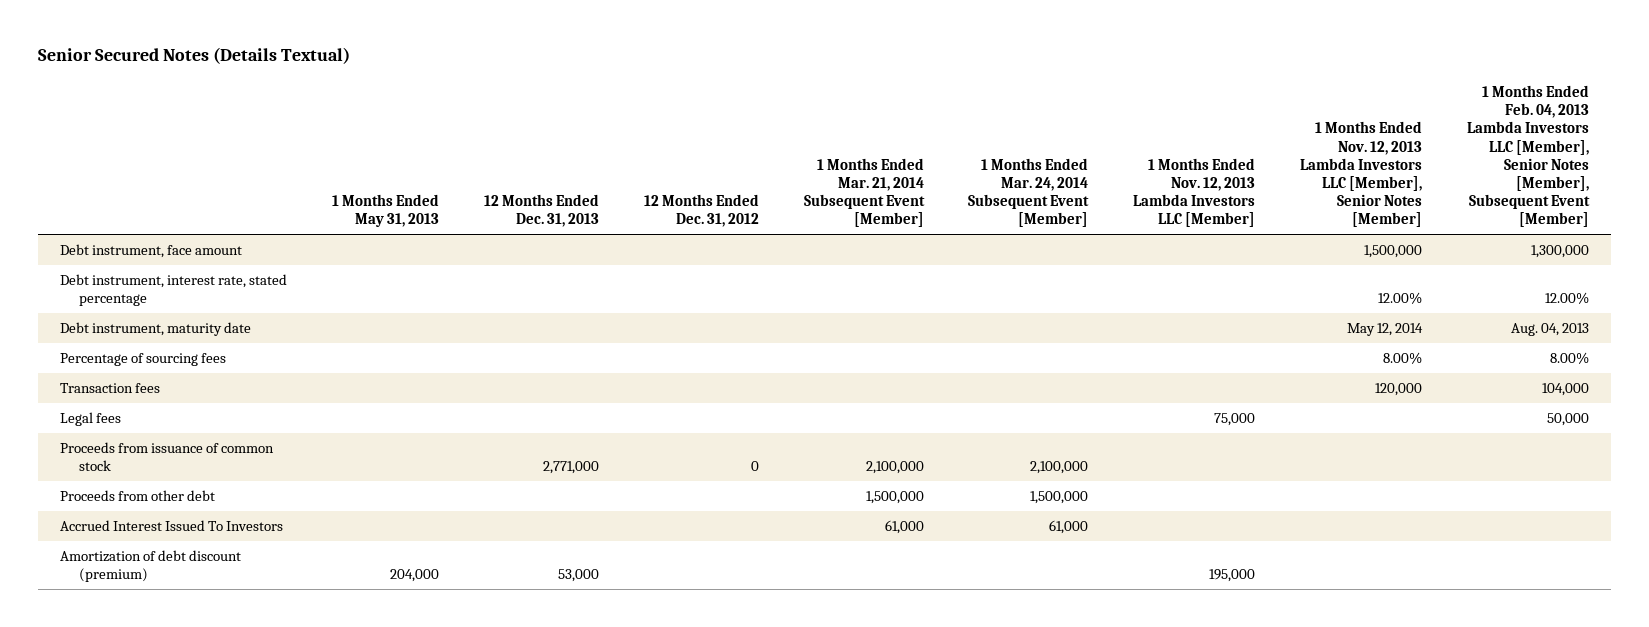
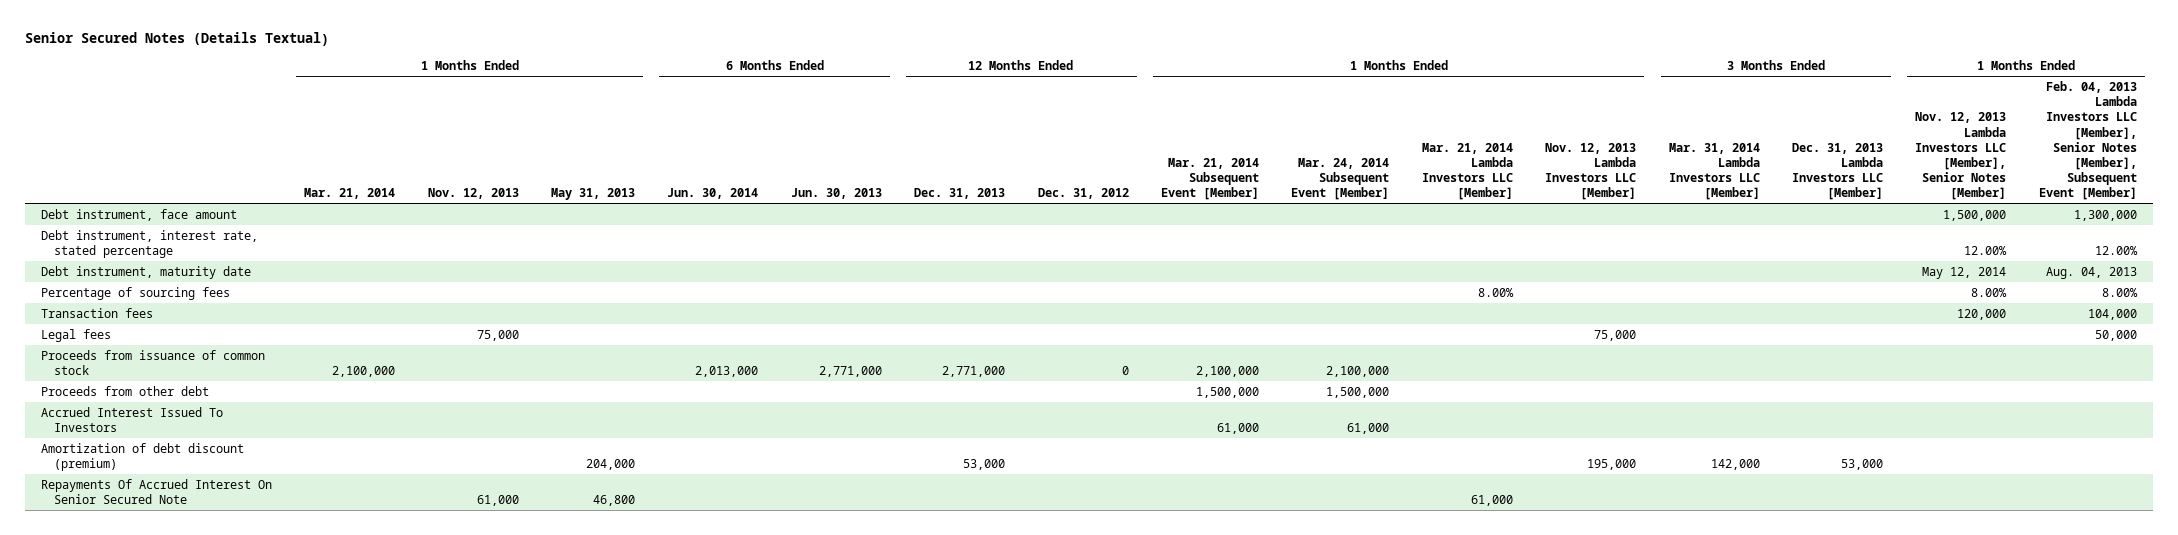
- | 1 Months Ended May 31, 2013 | 12 Months Ended Dec. 31, 2013 | 12 Months Ended Dec. 31, 2012 | 1 Months Ended Mar. 21, 2014 Subsequent Event [Member] | 1 Months Ended Mar. 24, 2014 Subsequent Event [Member] | 1 Months Ended Nov. 12, 2013 Lambda Investors LLC [Member] | 1 Months Ended Nov. 12, 2013 Lambda Investors LLC [Member], Senior Notes [Member] | 1 Months Ended Feb. 04, 2013 Lambda Investors LLC [Member], Senior Notes [Member], Subsequent Event [Member]
+ | 1 Months Ended Mar. 21, 2014 | 1 Months Ended Nov. 12, 2013 | 1 Months Ended May 31, 2013 | 6 Months Ended Jun. 30, 2014 | 6 Months Ended Jun. 30, 2013 | 12 Months Ended Dec. 31, 2013 | 12 Months Ended Dec. 31, 2012 | 1 Months Ended Mar. 21, 2014 Subsequent Event [Member] | 1 Months Ended Mar. 24, 2014 Subsequent Event [Member] | 1 Months Ended Mar. 21, 2014 Lambda Investors LLC [Member] | 1 Months Ended Nov. 12, 2013 Lambda Investors LLC [Member] | 3 Months Ended Mar. 31, 2014 Lambda Investors LLC [Member] | 3 Months Ended Dec. 31, 2013 Lambda Investors LLC [Member] | 1 Months Ended Nov. 12, 2013 Lambda Investors LLC [Member], Senior Notes [Member] | 1 Months Ended Feb. 04, 2013 Lambda Investors LLC [Member], Senior Notes [Member], Subsequent Event [Member]
+ Repayments Of Accrued Interest On Senior Secured Note | | 61,000 | 46,800 | | | | | | | 61,000 | | | | |

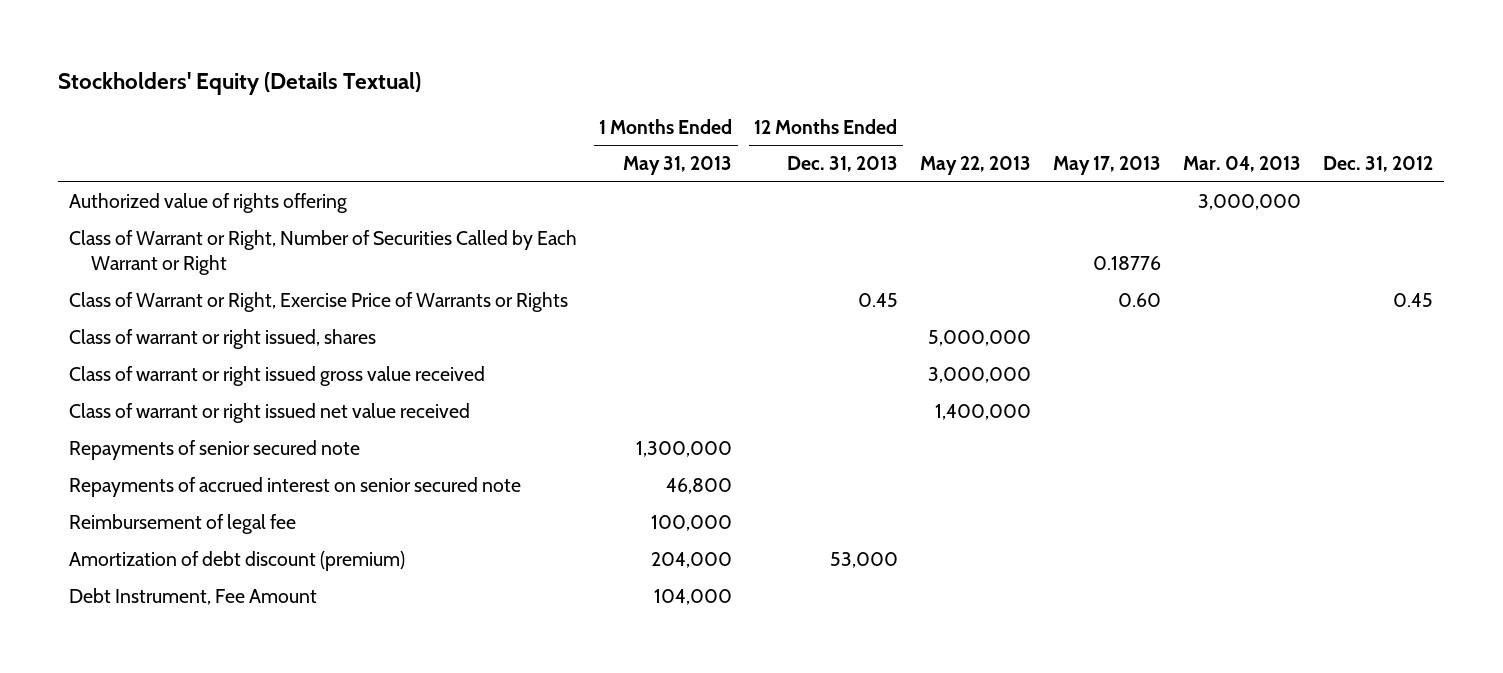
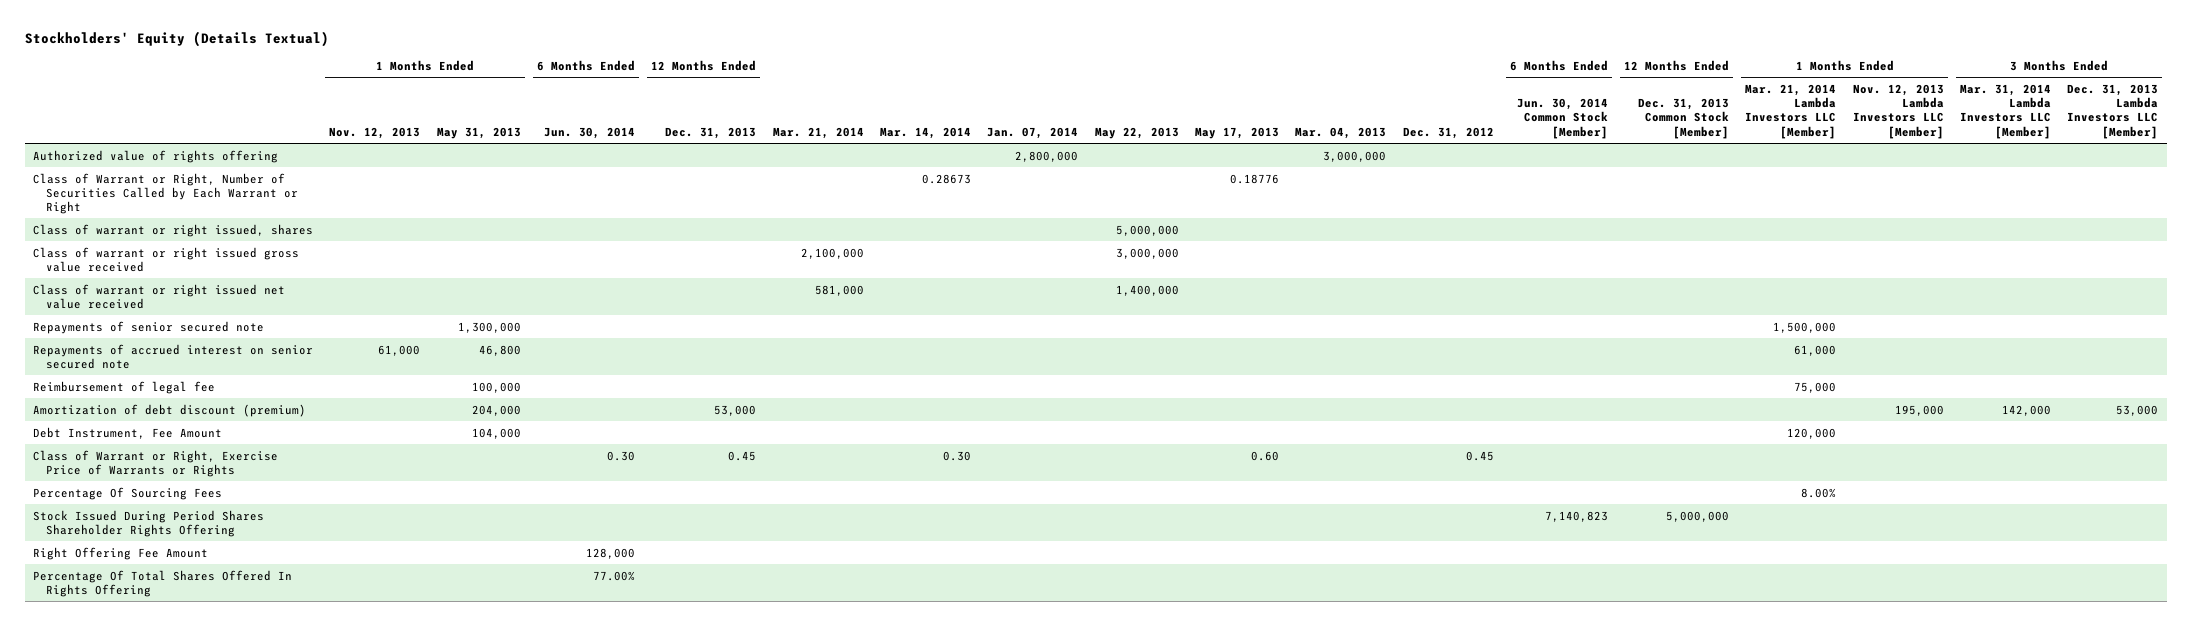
- | 1 Months Ended May 31, 2013 | 12 Months Ended Dec. 31, 2013 | May 22, 2013 | May 17, 2013 | Mar. 04, 2013 | Dec. 31, 2012
+ | 1 Months Ended Nov. 12, 2013 | 1 Months Ended May 31, 2013 | 6 Months Ended Jun. 30, 2014 | 12 Months Ended Dec. 31, 2013 | Mar. 21, 2014 | Mar. 14, 2014 | Jan. 07, 2014 | May 22, 2013 | May 17, 2013 | Mar. 04, 2013 | Dec. 31, 2012 | 6 Months Ended Jun. 30, 2014 Common Stock [Member] | 12 Months Ended Dec. 31, 2013 Common Stock [Member] | 1 Months Ended Mar. 21, 2014 Lambda Investors LLC [Member] | 1 Months Ended Nov. 12, 2013 Lambda Investors LLC [Member] | 3 Months Ended Mar. 31, 2014 Lambda Investors LLC [Member] | 3 Months Ended Dec. 31, 2013 Lambda Investors LLC [Member]
moved down: Class of Warrant or Right, Exercise Price of Warrants or Rights | | | 0.30 | 0.45 | | 0.30 | | | 0.60 | | 0.45 | | | | | |
+ Percentage Of Sourcing Fees | | | | | | | | | | | | | | 8.00% | | |
+ Stock Issued During Period Shares Shareholder Rights Offering | | | | | | | | | | | | 7,140,823 | 5,000,000 | | | |
+ Right Offering Fee Amount | | | 128,000 | | | | | | | | | | | | | |
+ Percentage Of Total Shares Offered In Rights Offering | | | 77.00% | | | | | | | | | | | | | |

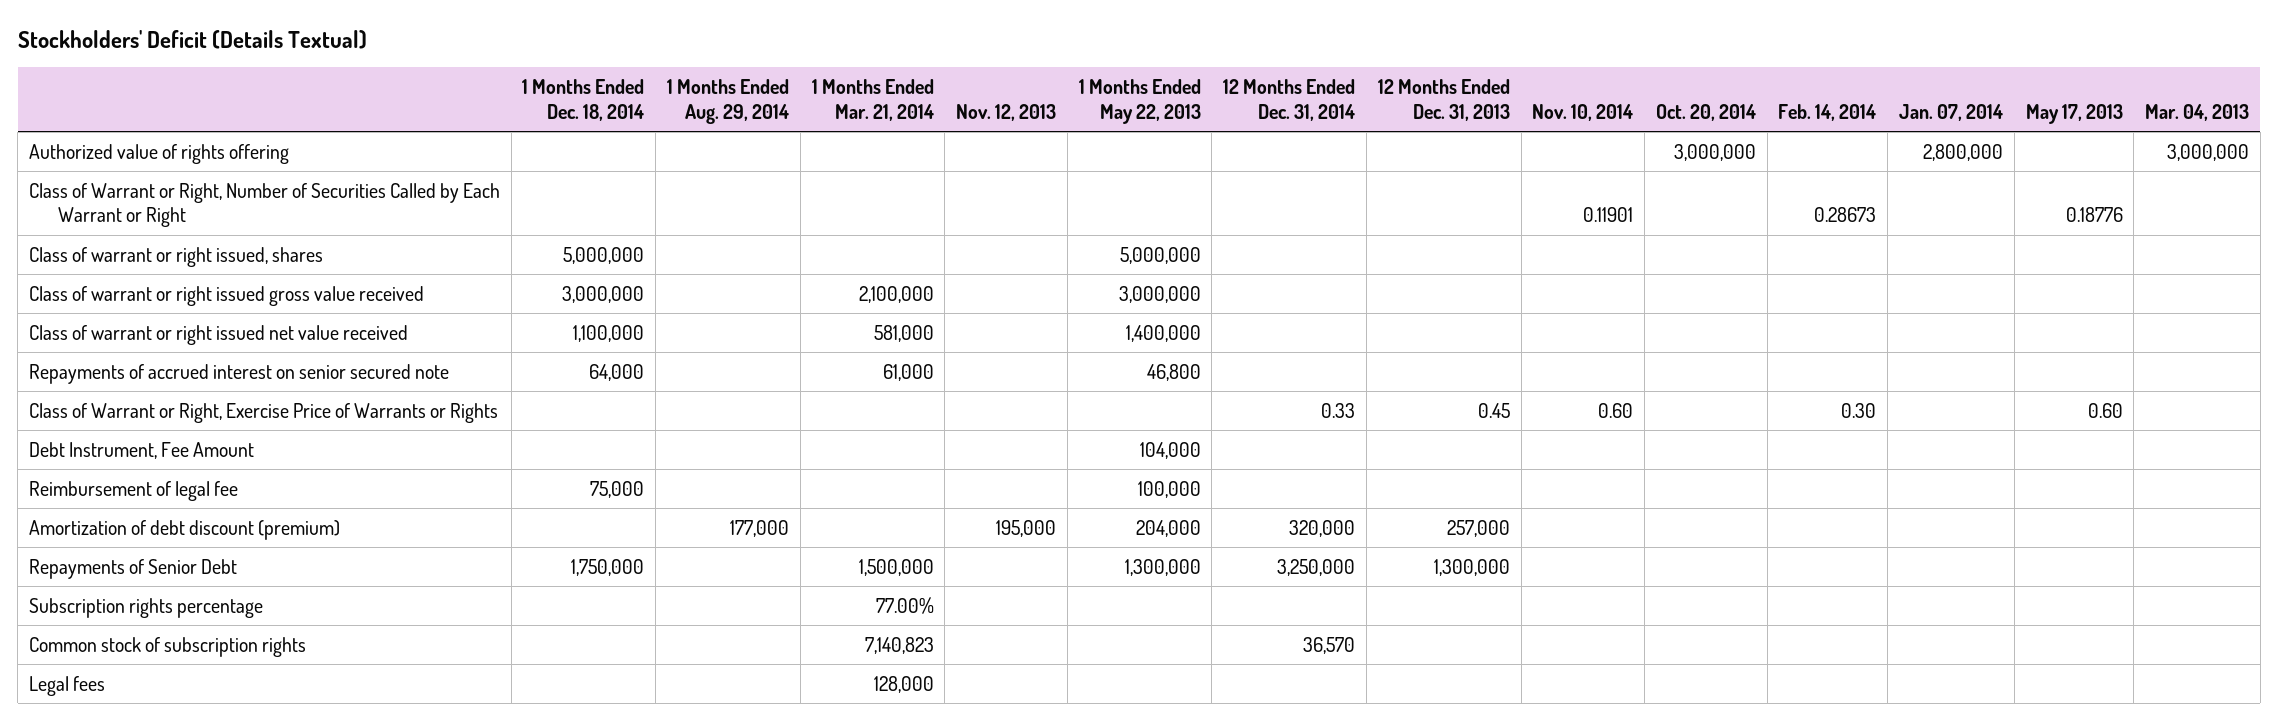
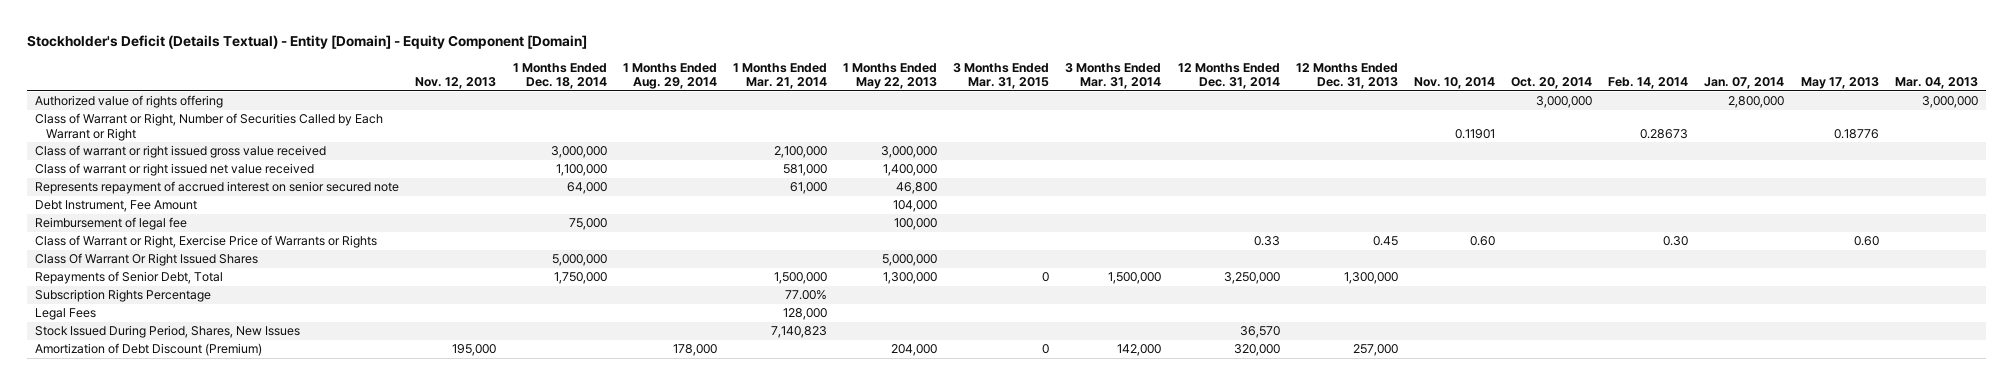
- Stockholders' Deficit (Details Textual)
+ Stockholder's Deficit (Details Textual) - Entity [Domain] - Equity Component [Domain]
- | 1 Months Ended Dec. 18, 2014 | 1 Months Ended Aug. 29, 2014 | 1 Months Ended Mar. 21, 2014 | Nov. 12, 2013 | 1 Months Ended May 22, 2013 | 12 Months Ended Dec. 31, 2014 | 12 Months Ended Dec. 31, 2013 | Nov. 10, 2014 | Oct. 20, 2014 | Feb. 14, 2014 | Jan. 07, 2014 | May 17, 2013 | Mar. 04, 2013
+ | Nov. 12, 2013 | 1 Months Ended Dec. 18, 2014 | 1 Months Ended Aug. 29, 2014 | 1 Months Ended Mar. 21, 2014 | 1 Months Ended May 22, 2013 | 3 Months Ended Mar. 31, 2015 | 3 Months Ended Mar. 31, 2014 | 12 Months Ended Dec. 31, 2014 | 12 Months Ended Dec. 31, 2013 | Nov. 10, 2014 | Oct. 20, 2014 | Feb. 14, 2014 | Jan. 07, 2014 | May 17, 2013 | Mar. 04, 2013
- Class of warrant or right issued, shares | 5,000,000 | | | | 5,000,000 | | | | | | | |
- Repayments of accrued interest on senior secured note | 64,000 | | 61,000 | | 46,800 | | | | | | | |
+ Represents repayment of accrued interest on senior secured note | | 64,000 | | 61,000 | 46,800 | | | | | | | | | |
- Amortization of debt discount (premium) | | 177,000 | | 195,000 | 204,000 | 320,000 | 257,000 | | | | | |
- Repayments of Senior Debt | 1,750,000 | | 1,500,000 | | 1,300,000 | 3,250,000 | 1,300,000 | | | | | |
- Subscription rights percentage | | | 77.00% | | | | | | | | | |
- Common stock of subscription rights | | | 7,140,823 | | | 36,570 | | | | | | |
- Legal fees | | | 128,000 | | | | | | | | | |
moved down: Class of Warrant or Right, Exercise Price of Warrants or Rights | | | | | | | | 0.33 | 0.45 | 0.60 | | 0.30 | | 0.60 |
+ Class Of Warrant Or Right Issued Shares | | 5,000,000 | | | 5,000,000 | | | | | | | | | |
+ Repayments of Senior Debt, Total | | 1,750,000 | | 1,500,000 | 1,300,000 | 0 | 1,500,000 | 3,250,000 | 1,300,000 | | | | | |
+ Subscription Rights Percentage | | | | 77.00% | | | | | | | | | | |
+ Legal Fees | | | | 128,000 | | | | | | | | | | |
+ Stock Issued During Period, Shares, New Issues | | | | 7,140,823 | | | | 36,570 | | | | | | |
+ Amortization of Debt Discount (Premium) | 195,000 | | 178,000 | | 204,000 | 0 | 142,000 | 320,000 | 257,000 | | | | | |

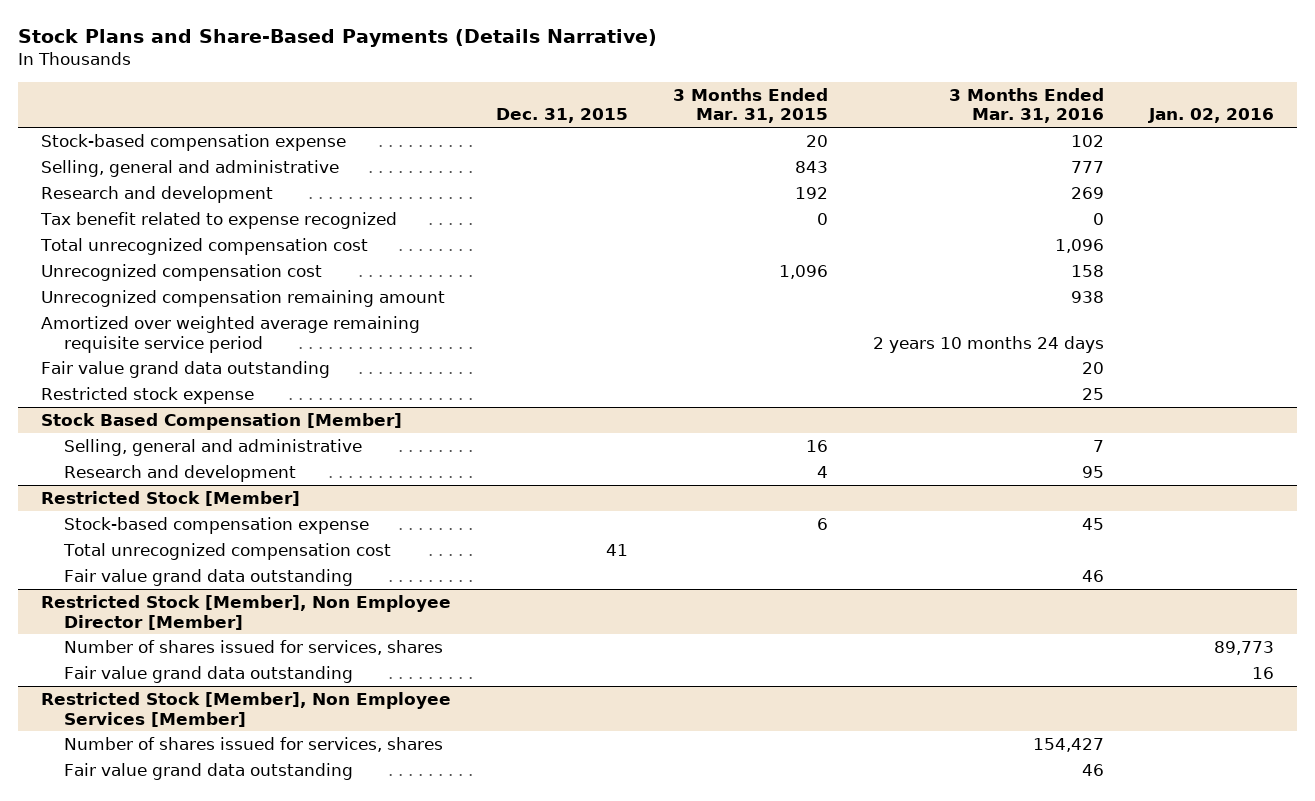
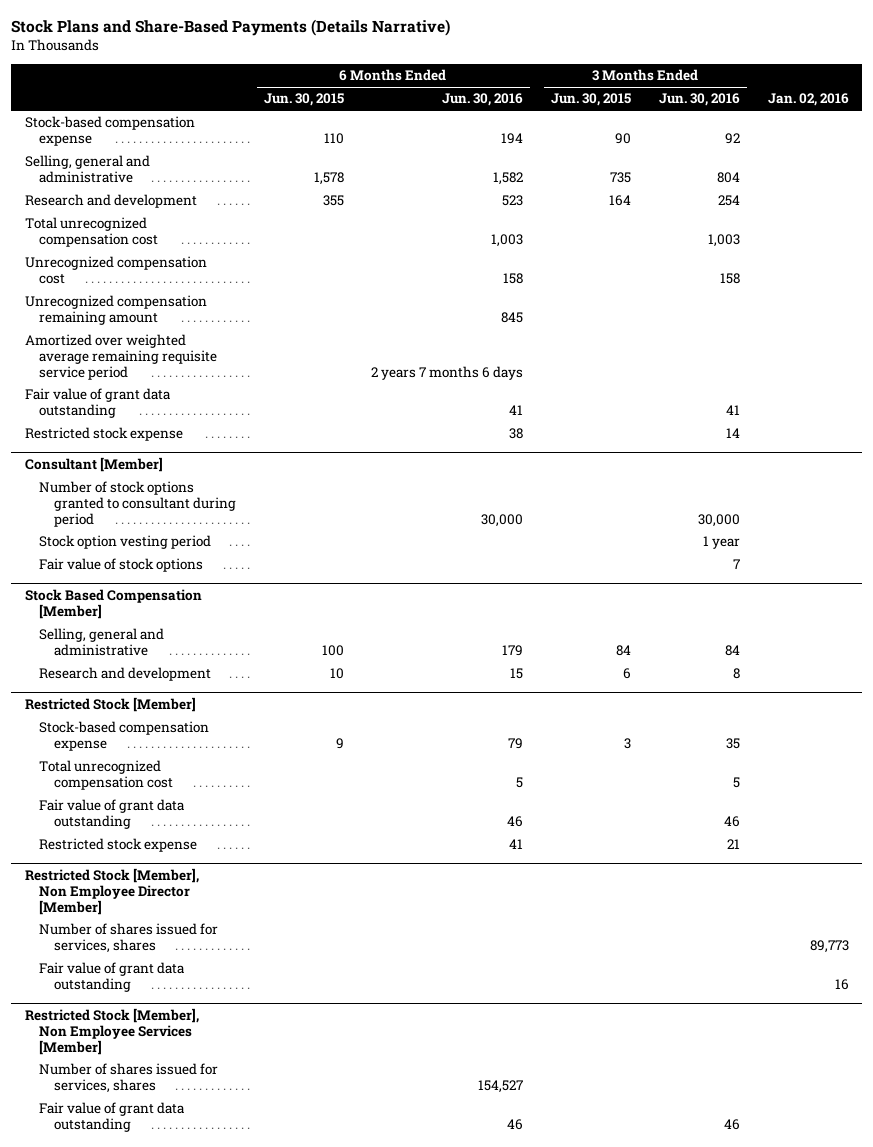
- | Dec. 31, 2015 | 3 Months Ended Mar. 31, 2015 | 3 Months Ended Mar. 31, 2016 | Jan. 02, 2016
+ | 6 Months Ended Jun. 30, 2015 | 6 Months Ended Jun. 30, 2016 | 3 Months Ended Jun. 30, 2015 | 3 Months Ended Jun. 30, 2016 | Jan. 02, 2016
- Tax benefit related to expense recognized | | 0 | 0 |
- Fair value grand data outstanding | | | 20 |
+ Fair value of grant data outstanding | | 41 | | 41 |
+ Consultant [Member]
+ Number of stock options granted to consultant during period | | 30,000 | | 30,000 |
+ Stock option vesting period | | | | 1 year |
+ Fair value of stock options | | | | 7 |
@ Restricted Stock [Member]
- Fair value grand data outstanding | | | 46 |
+ Fair value of grant data outstanding | | 46 | | 46 |
+ Restricted stock expense | | 41 | | 21 |
@ Restricted Stock [Member], Non Employee Director [Member]
- Fair value grand data outstanding | | | | 16
+ Fair value of grant data outstanding | | | | | 16
@ Restricted Stock [Member], Non Employee Services [Member]
- Fair value grand data outstanding | | | 46 |
+ Fair value of grant data outstanding | | 46 | | 46 |

